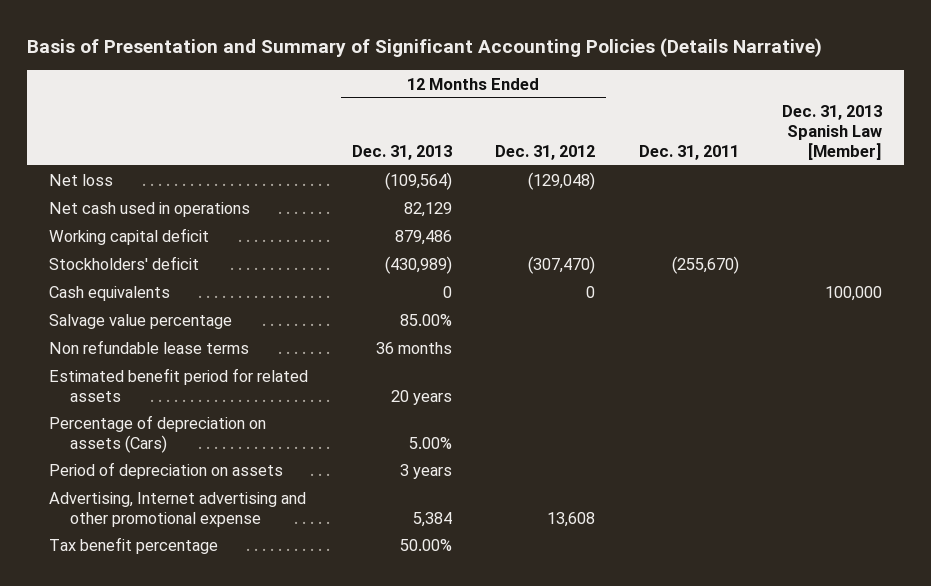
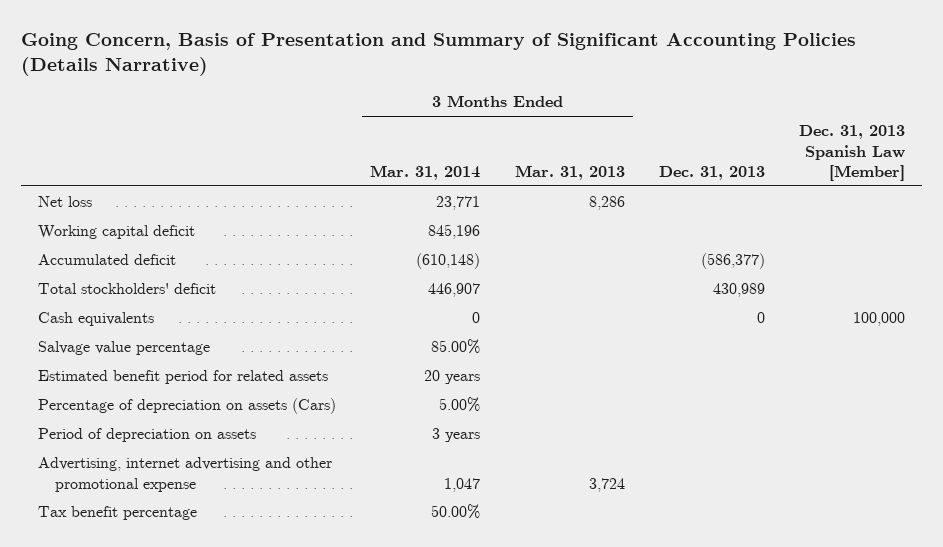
- Basis of Presentation and Summary of Significant Accounting Policies (Details Narrative)
+ Going Concern, Basis of Presentation and Summary of Significant Accounting Policies (Details Narrative)
- | 12 Months Ended Dec. 31, 2013 | 12 Months Ended Dec. 31, 2012 | Dec. 31, 2011 | Dec. 31, 2013 Spanish Law [Member]
+ | 3 Months Ended Mar. 31, 2014 | 3 Months Ended Mar. 31, 2013 | Dec. 31, 2013 | Dec. 31, 2013 Spanish Law [Member]
- Net cash used in operations | 82,129 | | |
- Stockholders' deficit | (430,989) | (307,470) | (255,670) |
+ Accumulated deficit | (610,148) | | (586,377) |
+ Total stockholders' deficit | 446,907 | | 430,989 |
- Non refundable lease terms | 36 months | | |
- Advertising, Internet advertising and other promotional expense | 5,384 | 13,608 | |
+ Advertising, internet advertising and other promotional expense | 1,047 | 3,724 | |

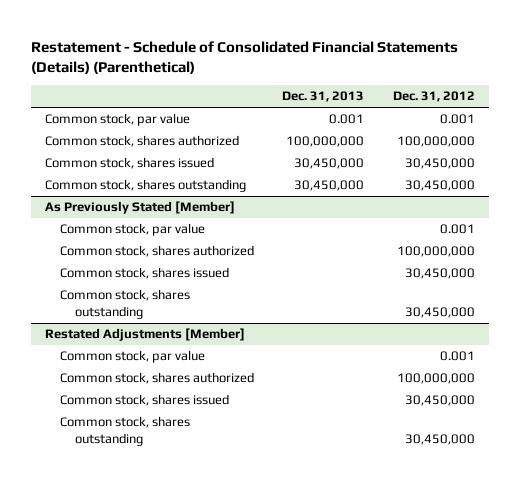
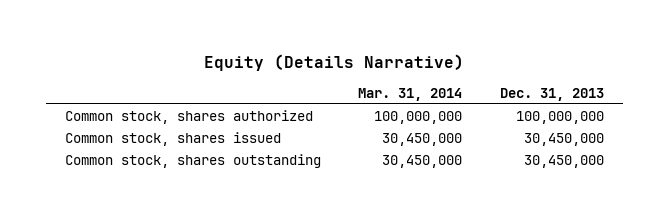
- Restatement - Schedule of Consolidated Financial Statements (Details) (Parenthetical)
+ Equity (Details Narrative)
- | Dec. 31, 2013 | Dec. 31, 2012
+ | Mar. 31, 2014 | Dec. 31, 2013
- Common stock, par value | 0.001 | 0.001
- As Previously Stated [Member]
- Common stock, par value | | 0.001
- Common stock, shares authorized | | 100,000,000
- Common stock, shares issued | | 30,450,000
- Common stock, shares outstanding | | 30,450,000
- Restated Adjustments [Member]
- Common stock, par value | | 0.001
- Common stock, shares authorized | | 100,000,000
- Common stock, shares issued | | 30,450,000
- Common stock, shares outstanding | | 30,450,000

